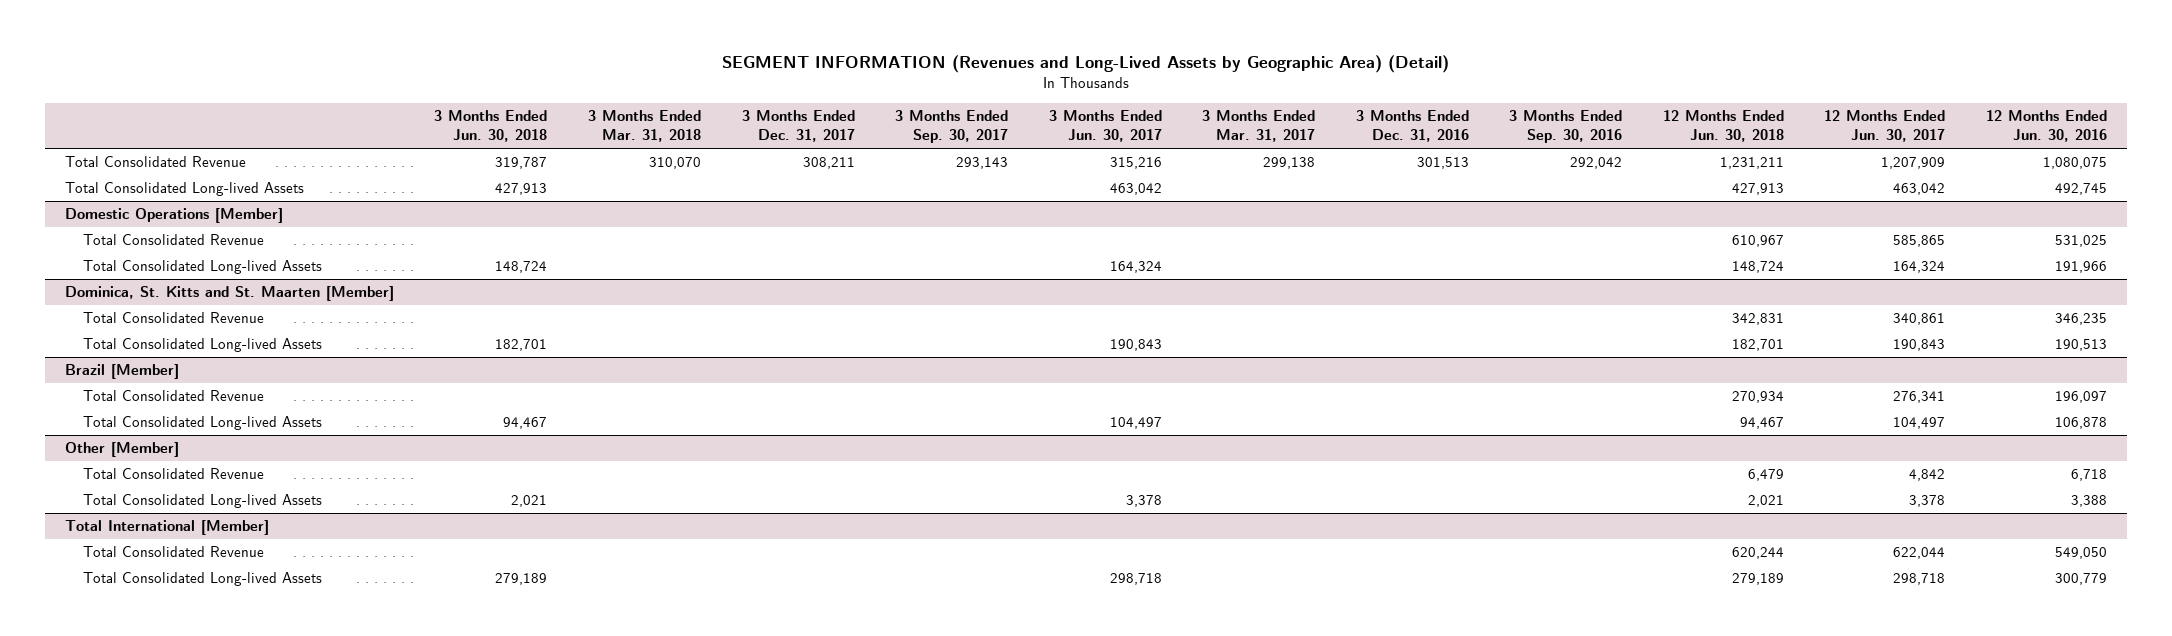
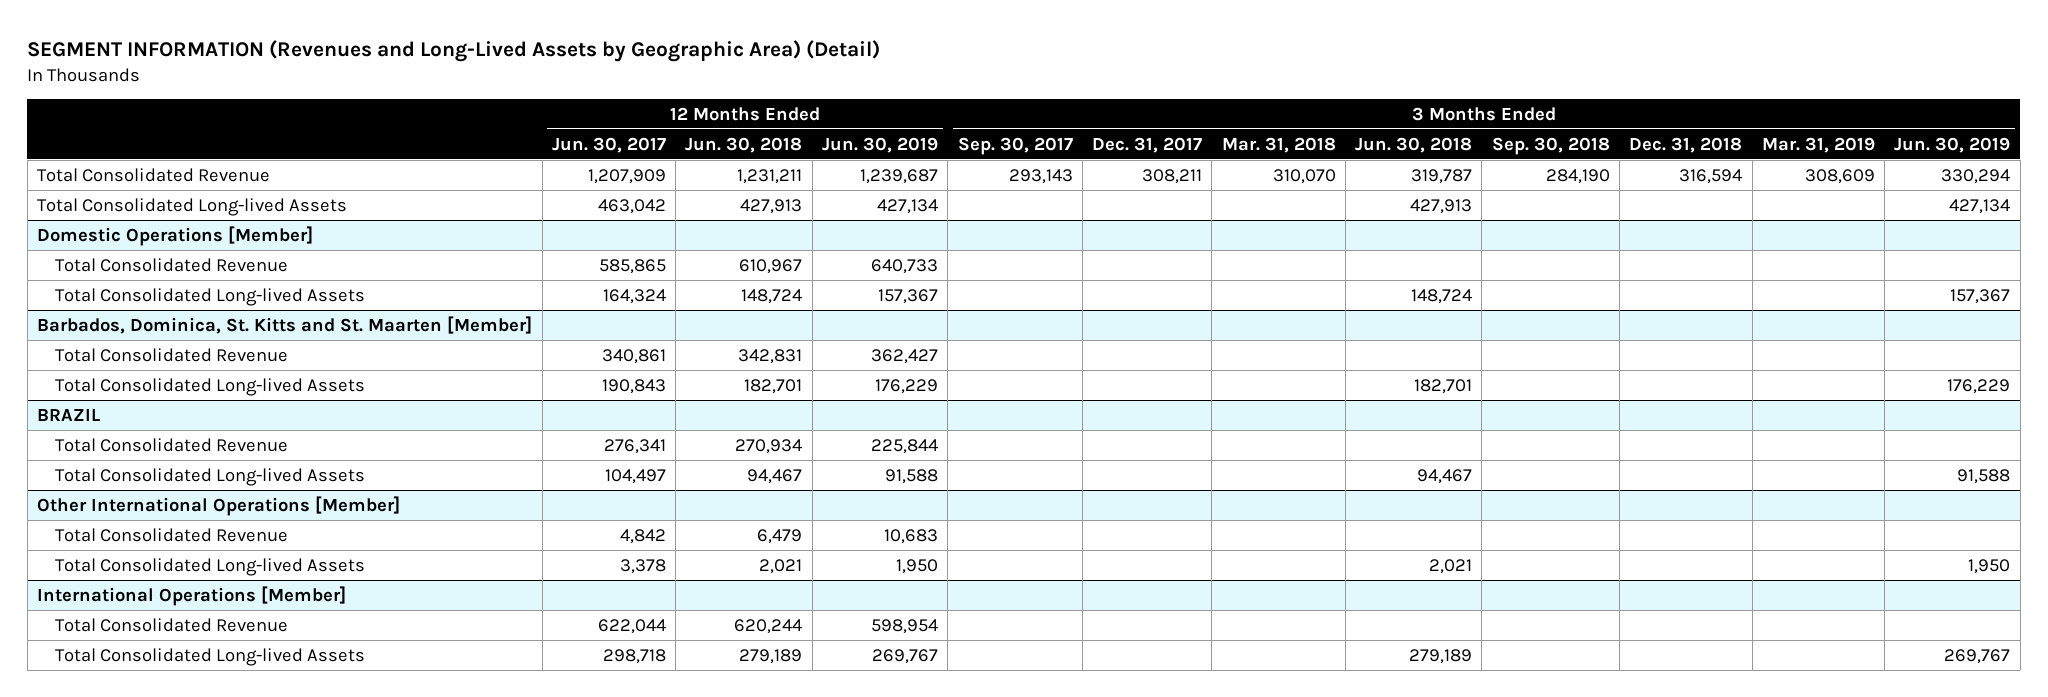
- | 3 Months Ended Jun. 30, 2018 | 3 Months Ended Mar. 31, 2018 | 3 Months Ended Dec. 31, 2017 | 3 Months Ended Sep. 30, 2017 | 3 Months Ended Jun. 30, 2017 | 3 Months Ended Mar. 31, 2017 | 3 Months Ended Dec. 31, 2016 | 3 Months Ended Sep. 30, 2016 | 12 Months Ended Jun. 30, 2018 | 12 Months Ended Jun. 30, 2017 | 12 Months Ended Jun. 30, 2016
+ | 12 Months Ended Jun. 30, 2017 | 12 Months Ended Jun. 30, 2018 | 12 Months Ended Jun. 30, 2019 | 3 Months Ended Sep. 30, 2017 | 3 Months Ended Dec. 31, 2017 | 3 Months Ended Mar. 31, 2018 | 3 Months Ended Jun. 30, 2018 | 3 Months Ended Sep. 30, 2018 | 3 Months Ended Dec. 31, 2018 | 3 Months Ended Mar. 31, 2019 | 3 Months Ended Jun. 30, 2019
- Dominica, St. Kitts and St. Maarten [Member]
+ Barbados, Dominica, St. Kitts and St. Maarten [Member]
- Brazil [Member]
+ BRAZIL
- Other [Member]
+ Other International Operations [Member]
- Total International [Member]
+ International Operations [Member]

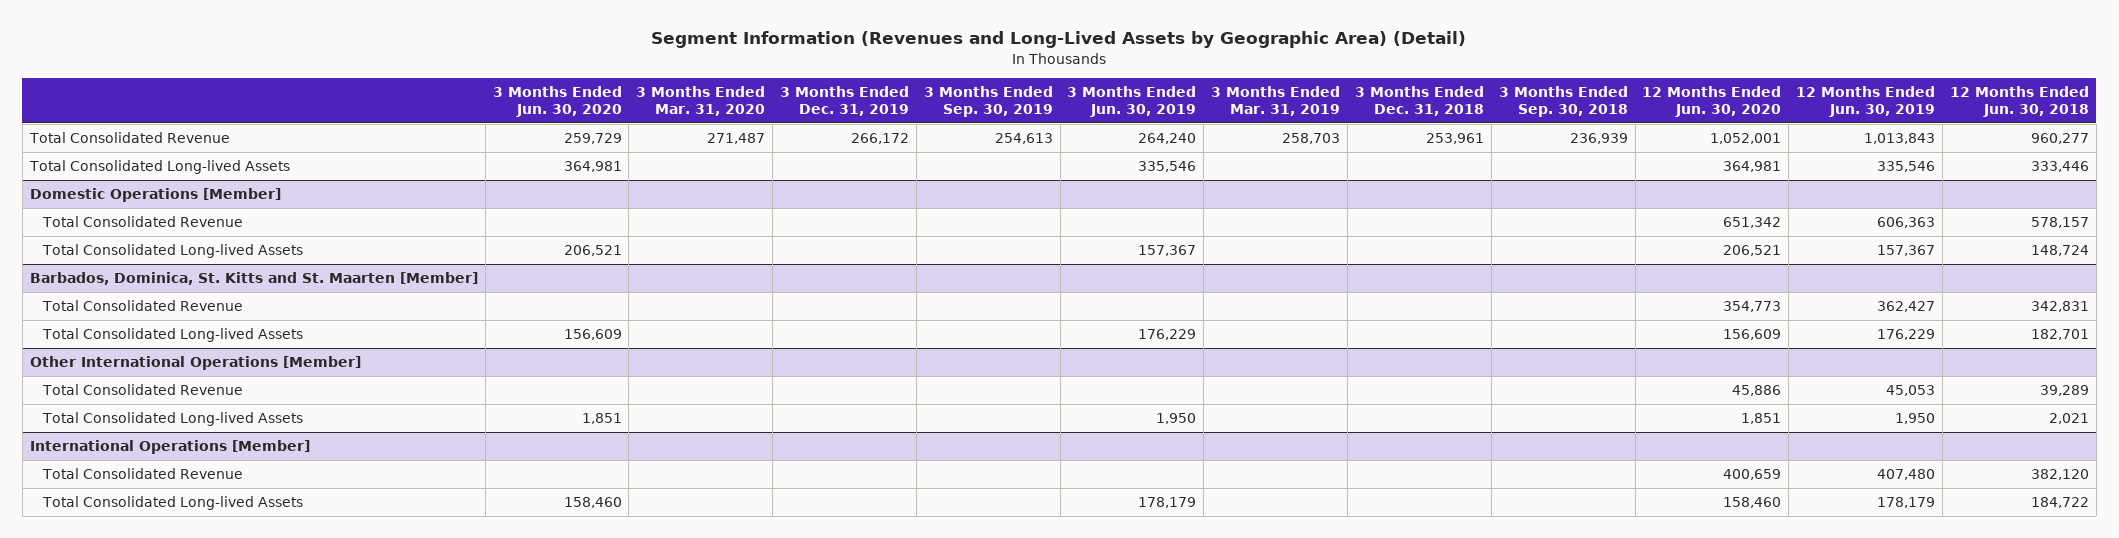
- SEGMENT INFORMATION (Revenues and Long-Lived Assets by Geographic Area) (Detail)
+ Segment Information (Revenues and Long-Lived Assets by Geographic Area) (Detail)
- | 12 Months Ended Jun. 30, 2017 | 12 Months Ended Jun. 30, 2018 | 12 Months Ended Jun. 30, 2019 | 3 Months Ended Sep. 30, 2017 | 3 Months Ended Dec. 31, 2017 | 3 Months Ended Mar. 31, 2018 | 3 Months Ended Jun. 30, 2018 | 3 Months Ended Sep. 30, 2018 | 3 Months Ended Dec. 31, 2018 | 3 Months Ended Mar. 31, 2019 | 3 Months Ended Jun. 30, 2019
+ | 3 Months Ended Jun. 30, 2020 | 3 Months Ended Mar. 31, 2020 | 3 Months Ended Dec. 31, 2019 | 3 Months Ended Sep. 30, 2019 | 3 Months Ended Jun. 30, 2019 | 3 Months Ended Mar. 31, 2019 | 3 Months Ended Dec. 31, 2018 | 3 Months Ended Sep. 30, 2018 | 12 Months Ended Jun. 30, 2020 | 12 Months Ended Jun. 30, 2019 | 12 Months Ended Jun. 30, 2018
- Total Consolidated Revenue | 1,207,909 | 1,231,211 | 1,239,687 | 293,143 | 308,211 | 310,070 | 319,787 | 284,190 | 316,594 | 308,609 | 330,294
- Total Consolidated Long-lived Assets | 463,042 | 427,913 | 427,134 | | | | 427,913 | | | | 427,134
+ Total Consolidated Revenue | 259,729 | 271,487 | 266,172 | 254,613 | 264,240 | 258,703 | 253,961 | 236,939 | 1,052,001 | 1,013,843 | 960,277
+ Total Consolidated Long-lived Assets | 364,981 | | | | 335,546 | | | | 364,981 | 335,546 | 333,446
@ Domestic Operations [Member]
- Total Consolidated Revenue | 585,865 | 610,967 | 640,733 | | | | | | | |
+ Total Consolidated Revenue | | | | | | | | | 651,342 | 606,363 | 578,157
- BRAZIL
- Total Consolidated Revenue | 276,341 | 270,934 | 225,844 | | | | | | | |
- Total Consolidated Long-lived Assets | 104,497 | 94,467 | 91,588 | | | | 94,467 | | | | 91,588
@ Other International Operations [Member]
- Total Consolidated Revenue | 4,842 | 6,479 | 10,683 | | | | | | | |
+ Total Consolidated Revenue | | | | | | | | | 45,886 | 45,053 | 39,289
@ International Operations [Member]
- Total Consolidated Revenue | 622,044 | 620,244 | 598,954 | | | | | | | |
- Total Consolidated Long-lived Assets | 298,718 | 279,189 | 269,767 | | | | 279,189 | | | | 269,767
+ Total Consolidated Revenue | | | | | | | | | 400,659 | 407,480 | 382,120
+ Total Consolidated Long-lived Assets | 158,460 | | | | 178,179 | | | | 158,460 | 178,179 | 184,722

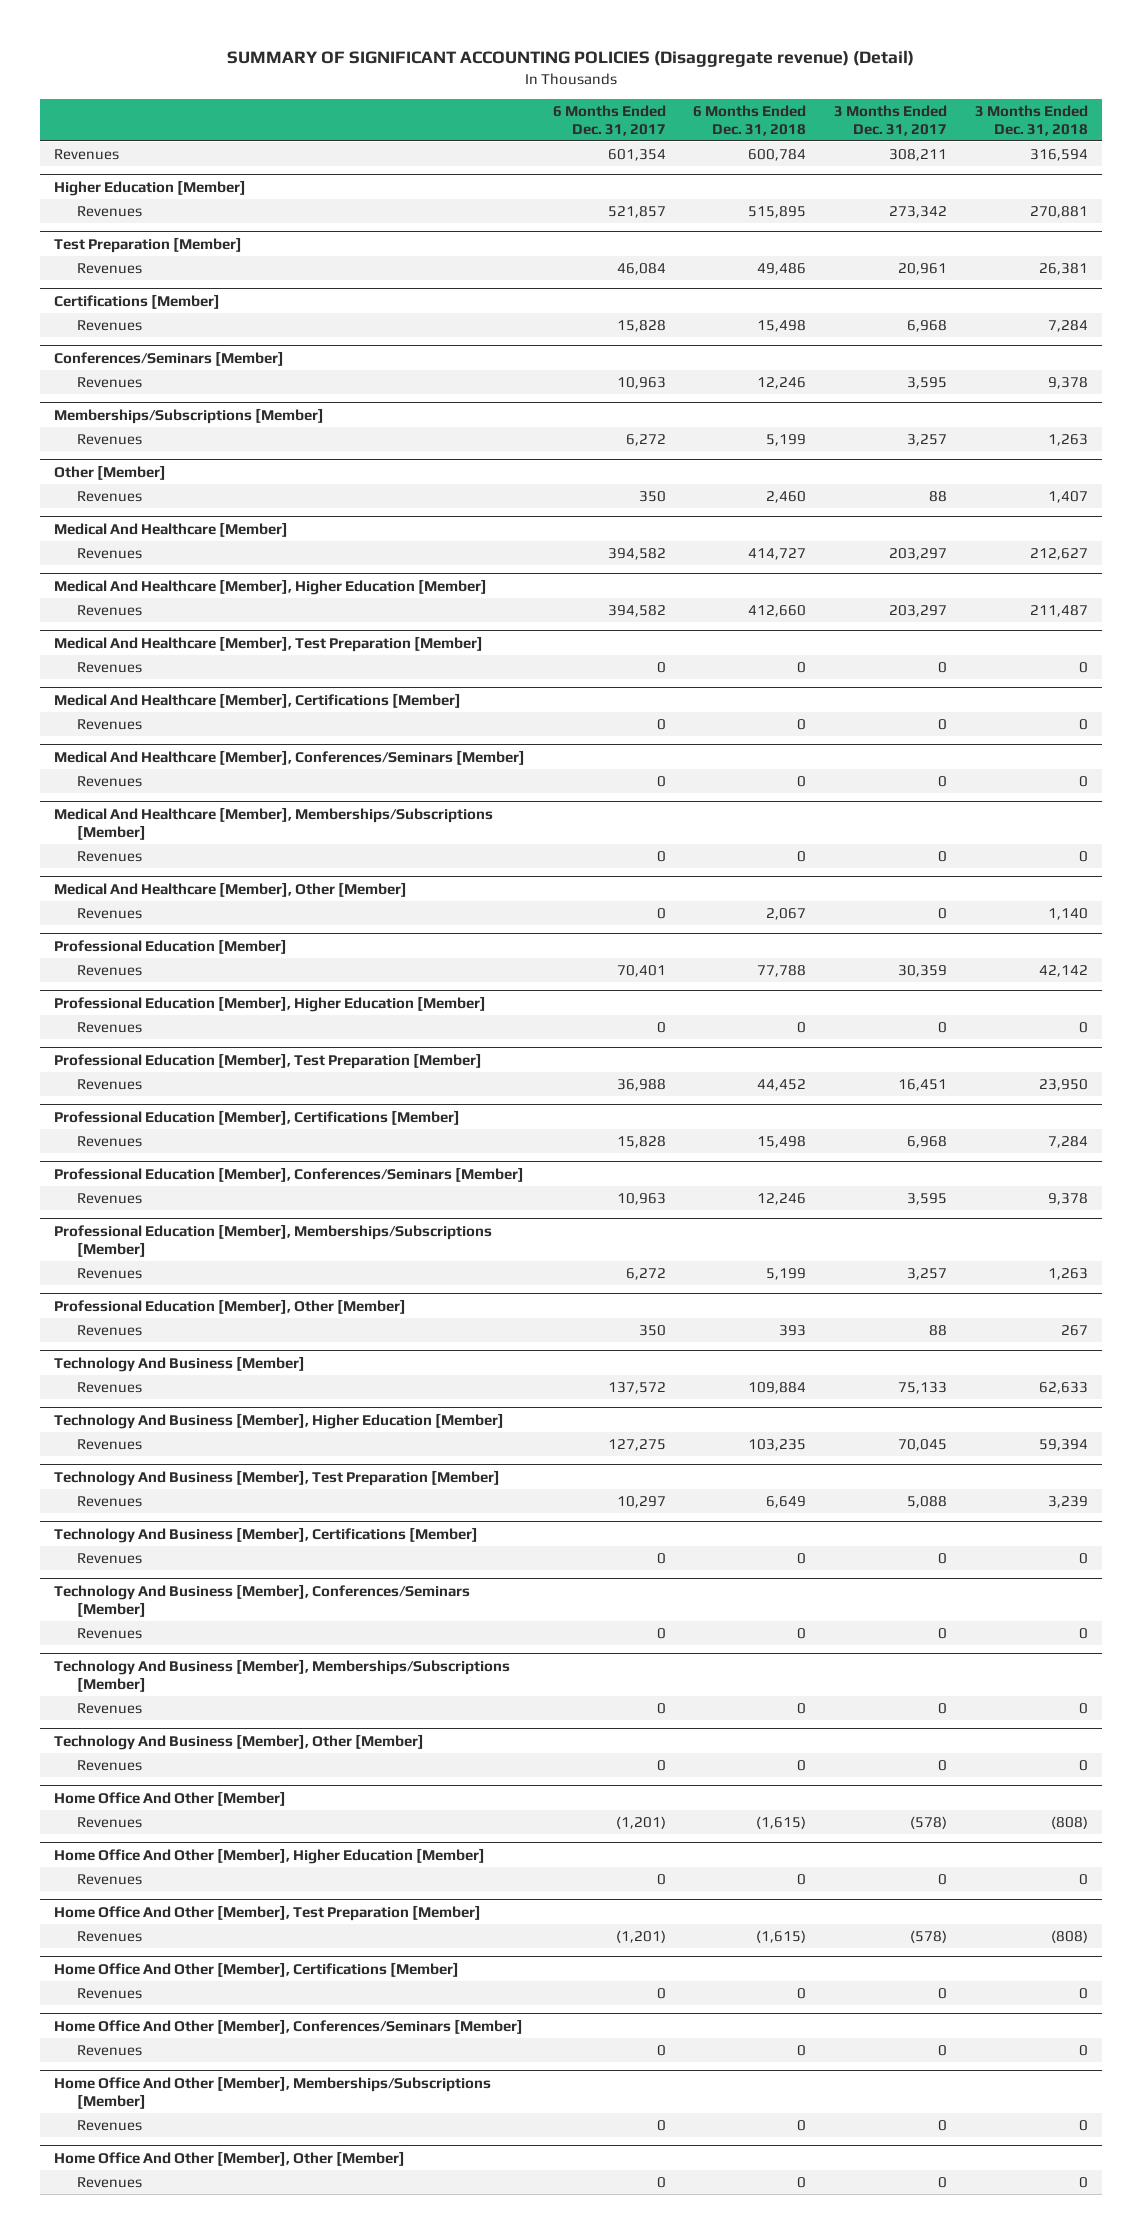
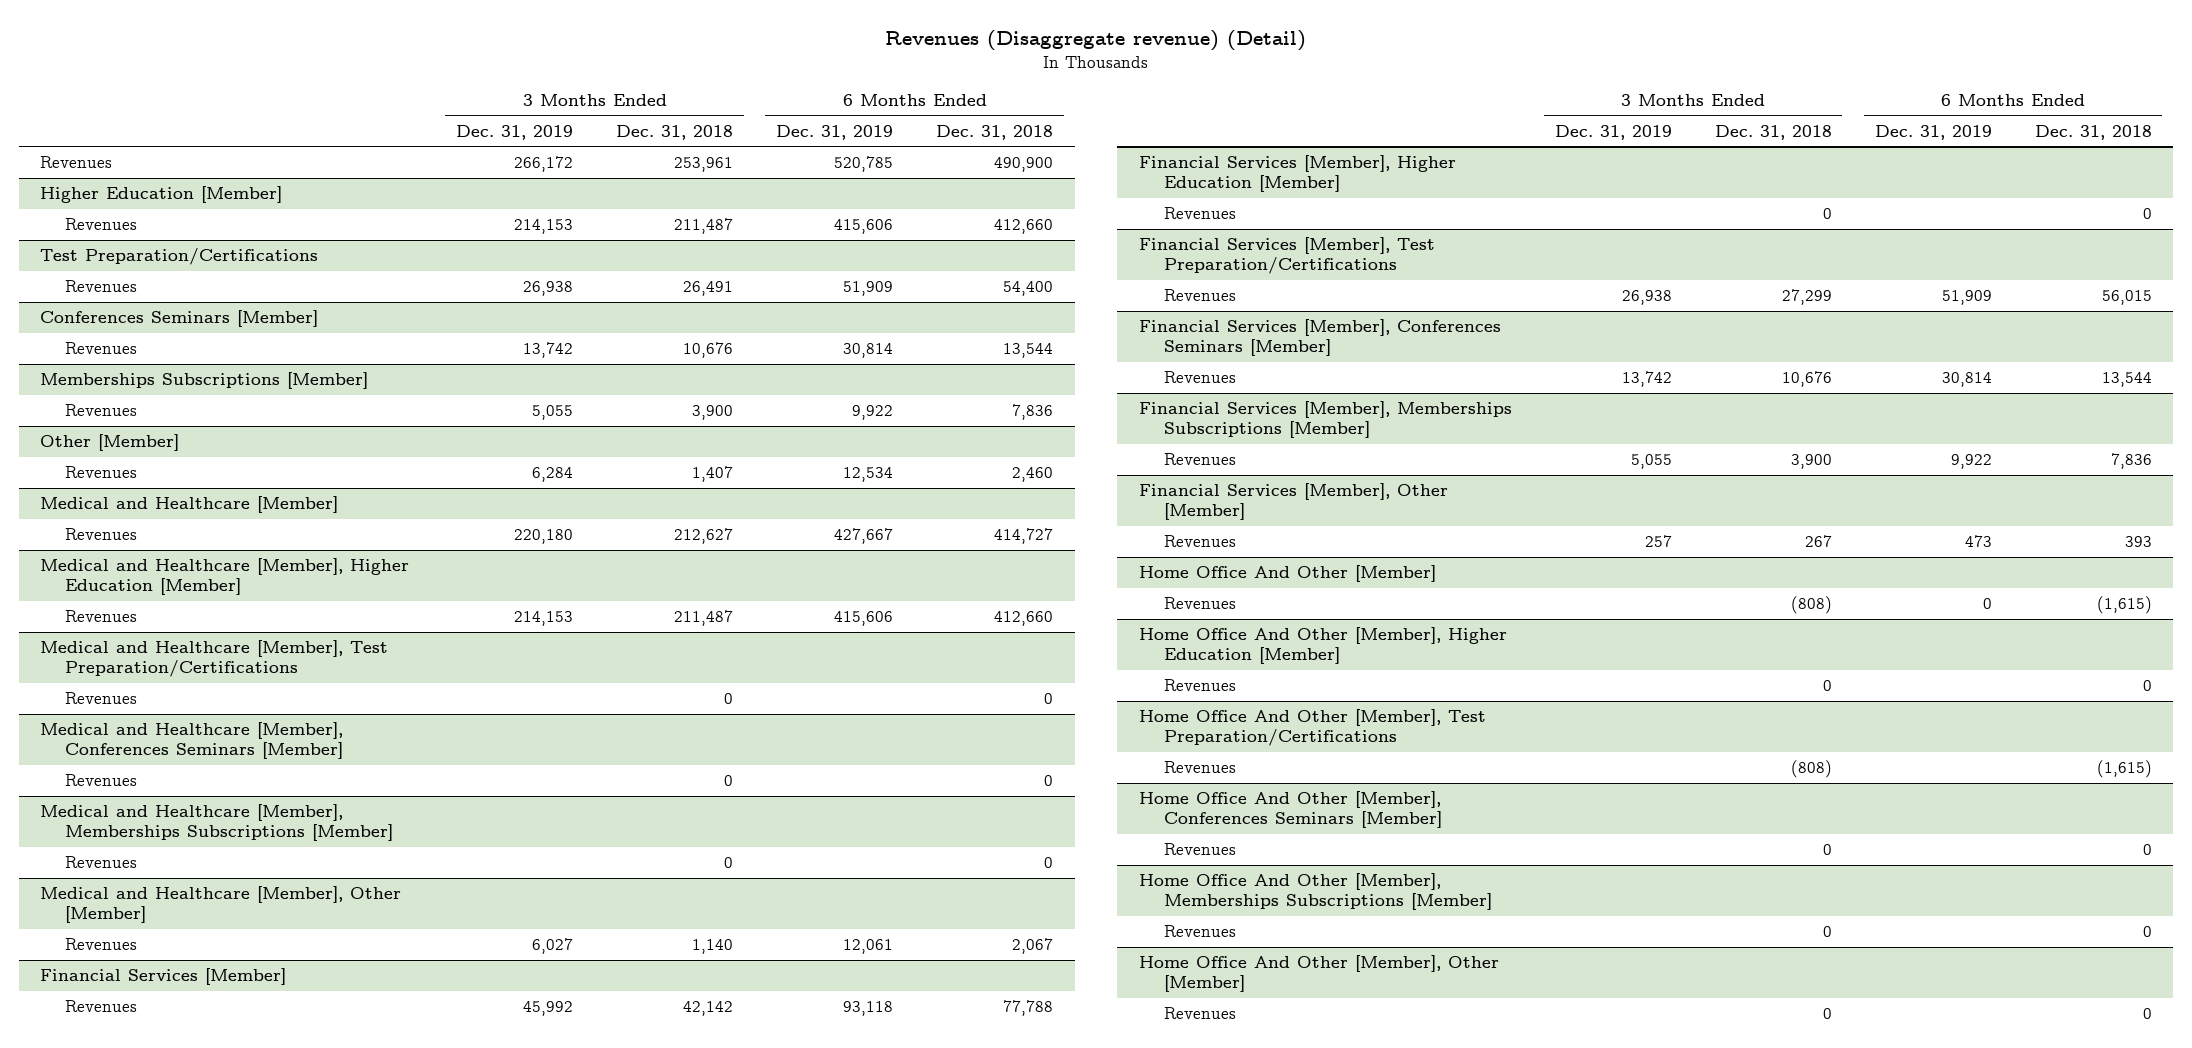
- SUMMARY OF SIGNIFICANT ACCOUNTING POLICIES (Disaggregate revenue) (Detail)
+ Revenues (Disaggregate revenue) (Detail)
- | 6 Months Ended Dec. 31, 2017 | 6 Months Ended Dec. 31, 2018 | 3 Months Ended Dec. 31, 2017 | 3 Months Ended Dec. 31, 2018
+ | 3 Months Ended Dec. 31, 2019 | 3 Months Ended Dec. 31, 2018 | 6 Months Ended Dec. 31, 2019 | 6 Months Ended Dec. 31, 2018
- Revenues | 601,354 | 600,784 | 308,211 | 316,594
+ Revenues | 266,172 | 253,961 | 520,785 | 490,900
@ Higher Education [Member]
- Revenues | 521,857 | 515,895 | 273,342 | 270,881
- Test Preparation [Member]
- Revenues | 46,084 | 49,486 | 20,961 | 26,381
- Certifications [Member]
- Revenues | 15,828 | 15,498 | 6,968 | 7,284
- Conferences/Seminars [Member]
- Revenues | 10,963 | 12,246 | 3,595 | 9,378
- Memberships/Subscriptions [Member]
- Revenues | 6,272 | 5,199 | 3,257 | 1,263
@ Higher Education [Member]
+ Revenues | 214,153 | 211,487 | 415,606 | 412,660
+ Test Preparation/Certifications
+ Revenues | 26,938 | 26,491 | 51,909 | 54,400
+ Conferences Seminars [Member]
+ Revenues | 13,742 | 10,676 | 30,814 | 13,544
+ Memberships Subscriptions [Member]
+ Revenues | 5,055 | 3,900 | 9,922 | 7,836
- Medical And Healthcare [Member]
+ Medical and Healthcare [Member]
- Medical And Healthcare [Member], Higher Education [Member]
+ Medical and Healthcare [Member], Higher Education [Member]
- Medical And Healthcare [Member], Test Preparation [Member]
- Revenues | 0 | 0 | 0 | 0
- Medical And Healthcare [Member], Certifications [Member]
+ Medical and Healthcare [Member], Test Preparation/Certifications
- Medical And Healthcare [Member], Conferences/Seminars [Member]
+ Medical and Healthcare [Member], Conferences Seminars [Member]
- Medical And Healthcare [Member], Memberships/Subscriptions [Member]
+ Medical and Healthcare [Member], Memberships Subscriptions [Member]
- Medical And Healthcare [Member], Other [Member]
+ Medical and Healthcare [Member], Other [Member]
- Professional Education [Member]
+ Financial Services [Member]
- Professional Education [Member], Higher Education [Member]
+ Financial Services [Member], Higher Education [Member]
- Professional Education [Member], Test Preparation [Member]
- Revenues | 36,988 | 44,452 | 16,451 | 23,950
- Professional Education [Member], Certifications [Member]
- Revenues | 15,828 | 15,498 | 6,968 | 7,284
- Professional Education [Member], Conferences/Seminars [Member]
- Revenues | 10,963 | 12,246 | 3,595 | 9,378
- Professional Education [Member], Memberships/Subscriptions [Member]
- Revenues | 6,272 | 5,199 | 3,257 | 1,263
- Professional Education [Member], Other [Member]
+ Financial Services [Member], Test Preparation/Certifications
+ Revenues | 26,938 | 27,299 | 51,909 | 56,015
+ Financial Services [Member], Conferences Seminars [Member]
+ Revenues | 13,742 | 10,676 | 30,814 | 13,544
+ Financial Services [Member], Memberships Subscriptions [Member]
+ Revenues | 5,055 | 3,900 | 9,922 | 7,836
+ Financial Services [Member], Other [Member]
- Technology And Business [Member]
- Revenues | 137,572 | 109,884 | 75,133 | 62,633
- Technology And Business [Member], Higher Education [Member]
- Revenues | 127,275 | 103,235 | 70,045 | 59,394
- Technology And Business [Member], Test Preparation [Member]
- Revenues | 10,297 | 6,649 | 5,088 | 3,239
- Technology And Business [Member], Certifications [Member]
- Revenues | 0 | 0 | 0 | 0
- Technology And Business [Member], Conferences/Seminars [Member]
- Revenues | 0 | 0 | 0 | 0
- Technology And Business [Member], Memberships/Subscriptions [Member]
- Revenues | 0 | 0 | 0 | 0
- Technology And Business [Member], Other [Member]
- Revenues | 0 | 0 | 0 | 0
- Home Office And Other [Member], Test Preparation [Member]
+ Home Office And Other [Member], Test Preparation/Certifications
- Home Office And Other [Member], Certifications [Member]
- Revenues | 0 | 0 | 0 | 0
- Home Office And Other [Member], Conferences/Seminars [Member]
+ Home Office And Other [Member], Conferences Seminars [Member]
- Home Office And Other [Member], Memberships/Subscriptions [Member]
+ Home Office And Other [Member], Memberships Subscriptions [Member]

